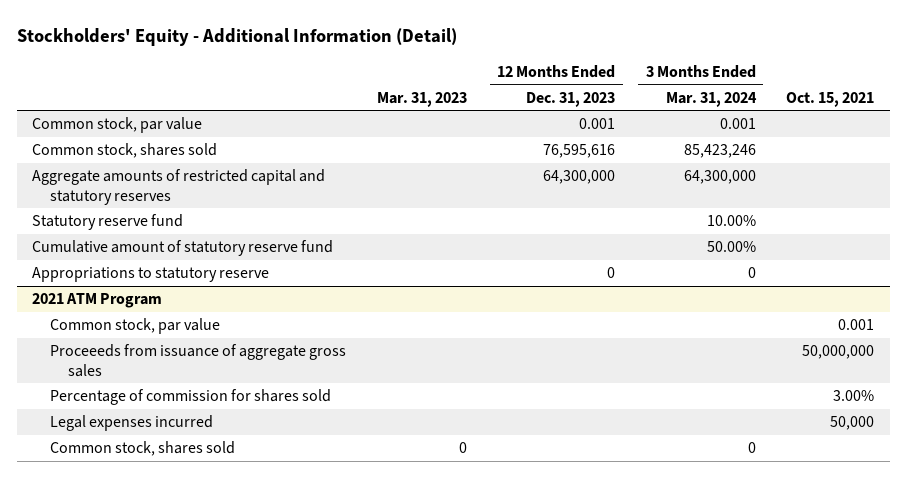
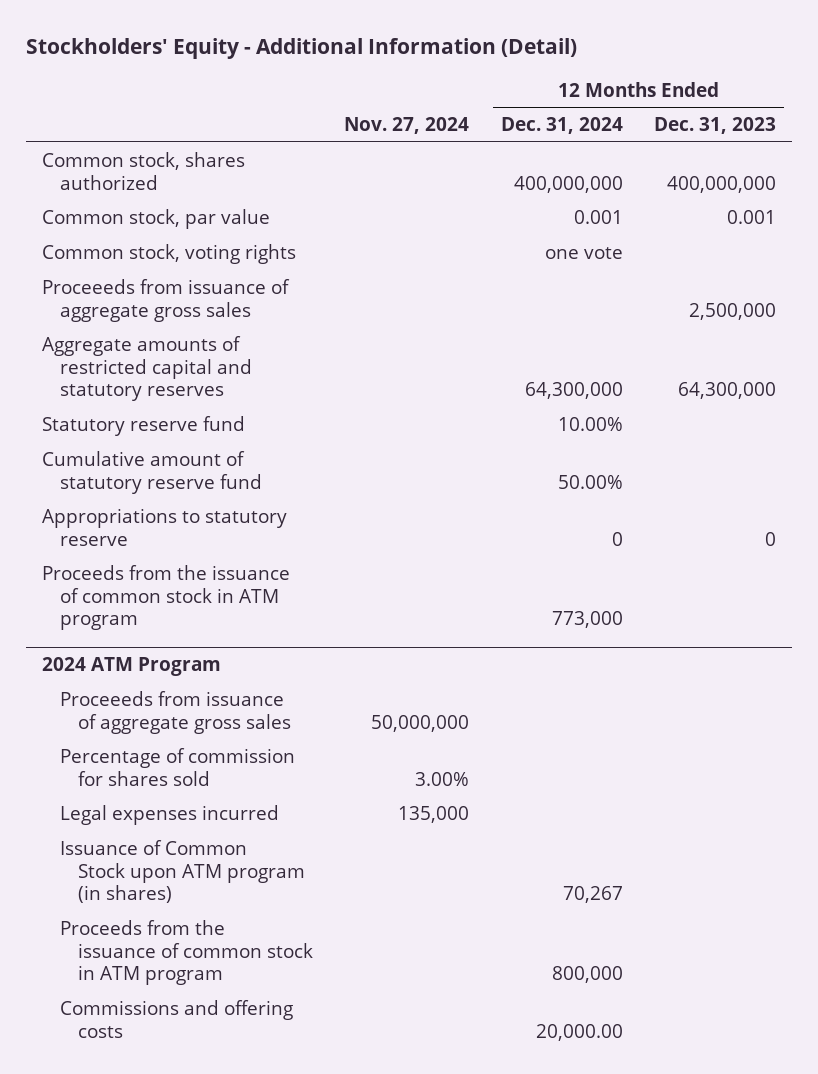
- | Mar. 31, 2023 | 12 Months Ended Dec. 31, 2023 | 3 Months Ended Mar. 31, 2024 | Oct. 15, 2021
+ | Nov. 27, 2024 | 12 Months Ended Dec. 31, 2024 | 12 Months Ended Dec. 31, 2023
+ Common stock, shares authorized | | 400,000,000 | 400,000,000
- Common stock, shares sold | | 76,595,616 | 85,423,246 |
+ Common stock, voting rights | | one vote |
+ Proceeeds from issuance of aggregate gross sales | | | 2,500,000
- 2021 ATM Program
- Common stock, par value | | | | 0.001
- Proceeeds from issuance of aggregate gross sales | | | | 50,000,000
- Percentage of commission for shares sold | | | | 3.00%
- Legal expenses incurred | | | | 50,000
- Common stock, shares sold | 0 | | 0 |
+ Proceeds from the issuance of common stock in ATM program | | 773,000 |
+ 2024 ATM Program
+ Proceeeds from issuance of aggregate gross sales | 50,000,000 | |
+ Percentage of commission for shares sold | 3.00% | |
+ Legal expenses incurred | 135,000 | |
+ Issuance of Common Stock upon ATM program (in shares) | | 70,267 |
+ Proceeds from the issuance of common stock in ATM program | | 800,000 |
+ Commissions and offering costs | | 20,000.00 |

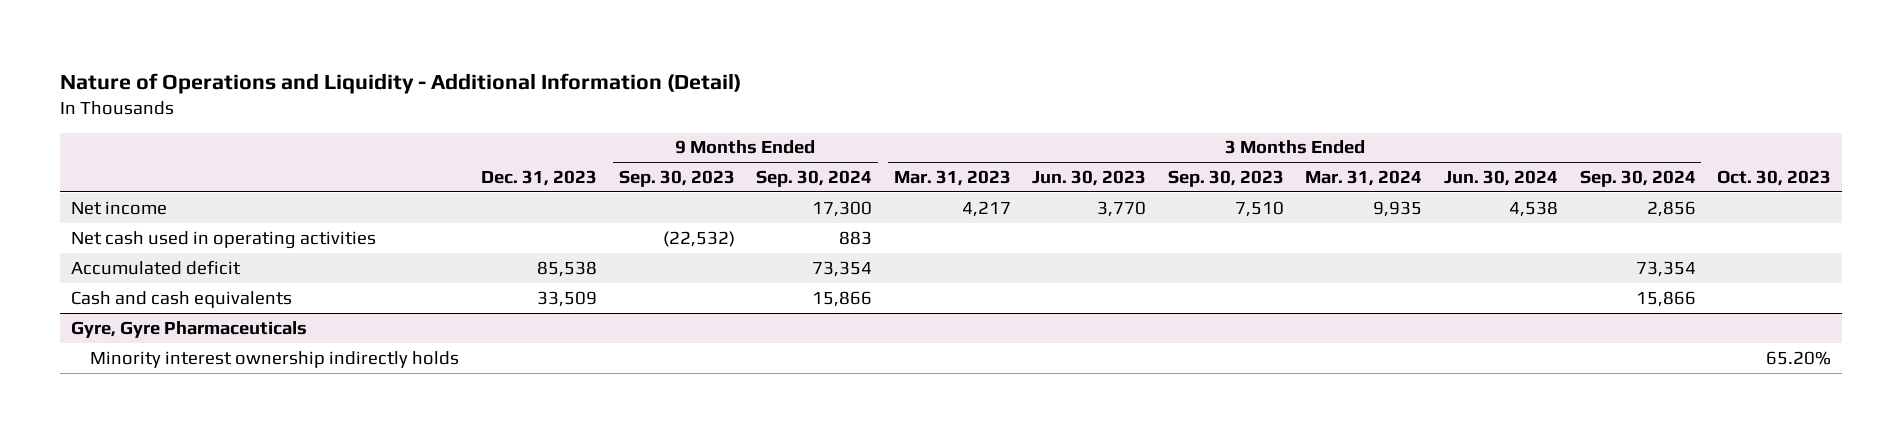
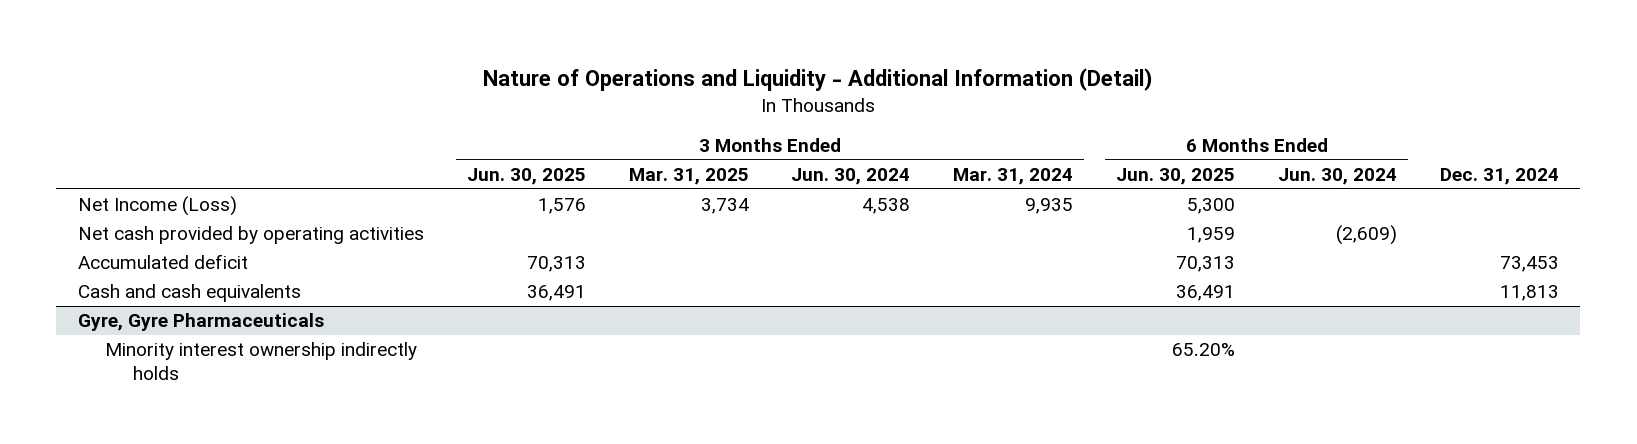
- | Dec. 31, 2023 | 9 Months Ended Sep. 30, 2023 | 9 Months Ended Sep. 30, 2024 | 3 Months Ended Mar. 31, 2023 | 3 Months Ended Jun. 30, 2023 | 3 Months Ended Sep. 30, 2023 | 3 Months Ended Mar. 31, 2024 | 3 Months Ended Jun. 30, 2024 | 3 Months Ended Sep. 30, 2024 | Oct. 30, 2023
+ | 3 Months Ended Jun. 30, 2025 | 3 Months Ended Mar. 31, 2025 | 3 Months Ended Jun. 30, 2024 | 3 Months Ended Mar. 31, 2024 | 6 Months Ended Jun. 30, 2025 | 6 Months Ended Jun. 30, 2024 | Dec. 31, 2024
- Net income | | | 17,300 | 4,217 | 3,770 | 7,510 | 9,935 | 4,538 | 2,856 |
- Net cash used in operating activities | | (22,532) | 883 | | | | | | |
+ Net Income (Loss) | 1,576 | 3,734 | 4,538 | 9,935 | 5,300 | |
+ Net cash provided by operating activities | | | | | 1,959 | (2,609) |

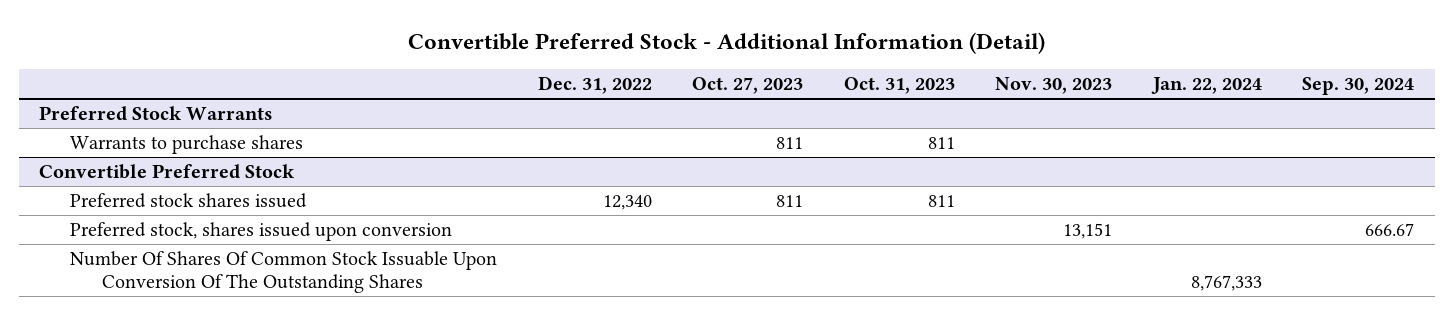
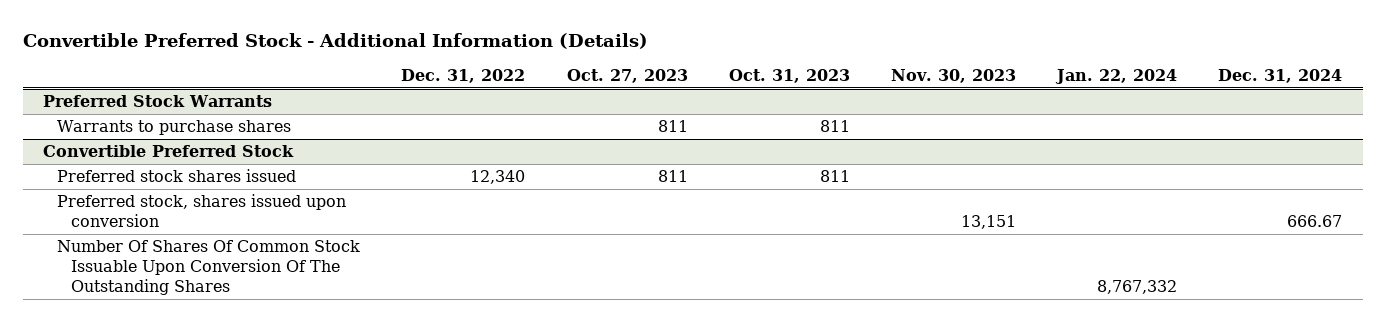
- Convertible Preferred Stock - Additional Information (Detail)
+ Convertible Preferred Stock - Additional Information (Details)
- | Dec. 31, 2022 | Oct. 27, 2023 | Oct. 31, 2023 | Nov. 30, 2023 | Jan. 22, 2024 | Sep. 30, 2024
+ | Dec. 31, 2022 | Oct. 27, 2023 | Oct. 31, 2023 | Nov. 30, 2023 | Jan. 22, 2024 | Dec. 31, 2024
@ Convertible Preferred Stock
- Number Of Shares Of Common Stock Issuable Upon Conversion Of The Outstanding Shares | | | | | 8,767,333 |
+ Number Of Shares Of Common Stock Issuable Upon Conversion Of The Outstanding Shares | | | | | 8,767,332 |

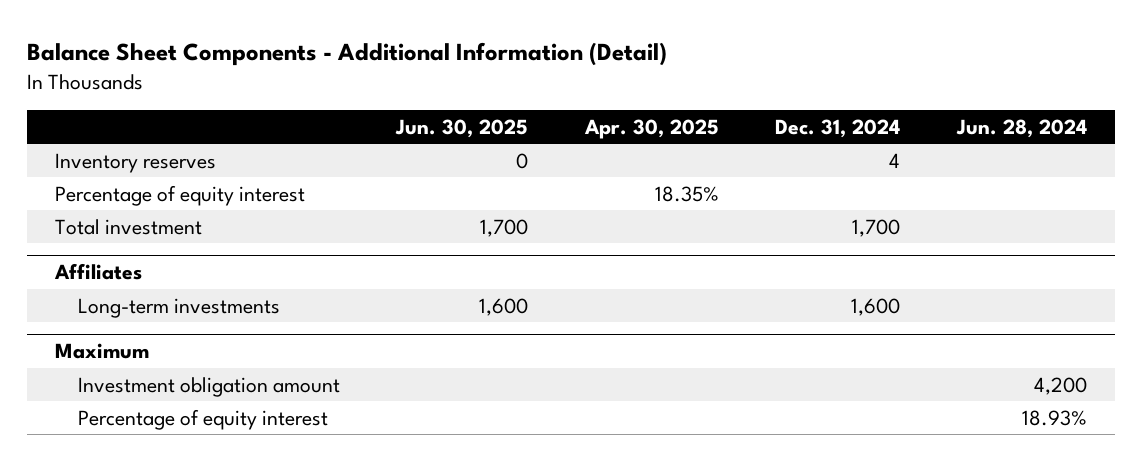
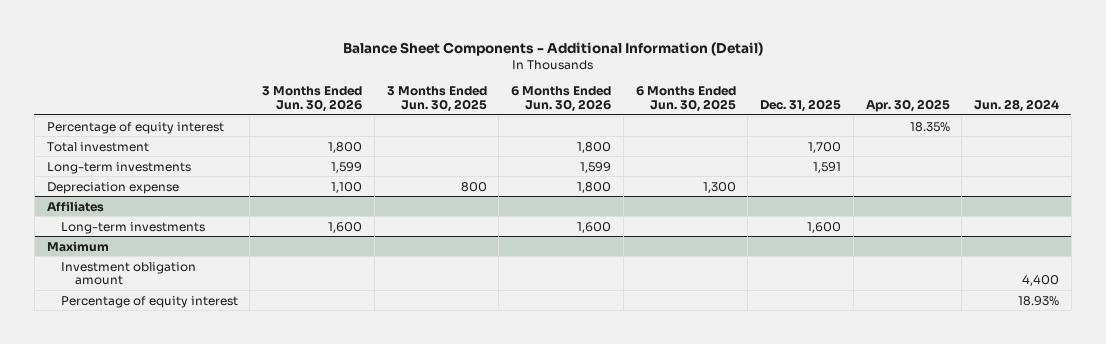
- | Jun. 30, 2025 | Apr. 30, 2025 | Dec. 31, 2024 | Jun. 28, 2024
+ | 3 Months Ended Jun. 30, 2026 | 3 Months Ended Jun. 30, 2025 | 6 Months Ended Jun. 30, 2026 | 6 Months Ended Jun. 30, 2025 | Dec. 31, 2025 | Apr. 30, 2025 | Jun. 28, 2024
- Inventory reserves | 0 | | 4 |
+ Long-term investments | 1,599 | | 1,599 | | 1,591 | |
+ Depreciation expense | 1,100 | 800 | 1,800 | 1,300 | | |
@ Maximum
- Investment obligation amount | | | | 4,200
+ Investment obligation amount | | | | | | | 4,400

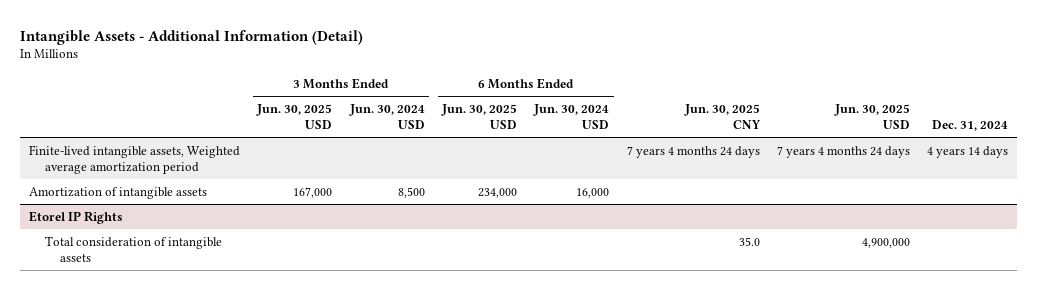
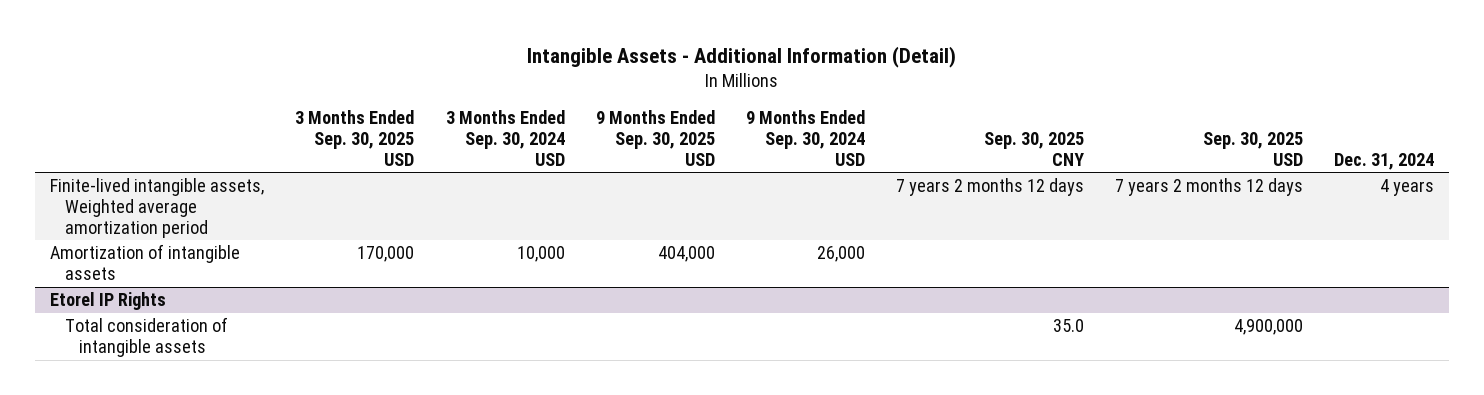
- | 3 Months Ended Jun. 30, 2025 USD | 3 Months Ended Jun. 30, 2024 USD | 6 Months Ended Jun. 30, 2025 USD | 6 Months Ended Jun. 30, 2024 USD | Jun. 30, 2025 CNY | Jun. 30, 2025 USD | Dec. 31, 2024
+ | 3 Months Ended Sep. 30, 2025 USD | 3 Months Ended Sep. 30, 2024 USD | 9 Months Ended Sep. 30, 2025 USD | 9 Months Ended Sep. 30, 2024 USD | Sep. 30, 2025 CNY | Sep. 30, 2025 USD | Dec. 31, 2024
- Finite-lived intangible assets, Weighted average amortization period | | | | | 7 years 4 months 24 days | 7 years 4 months 24 days | 4 years 14 days
+ Finite-lived intangible assets, Weighted average amortization period | | | | | 7 years 2 months 12 days | 7 years 2 months 12 days | 4 years

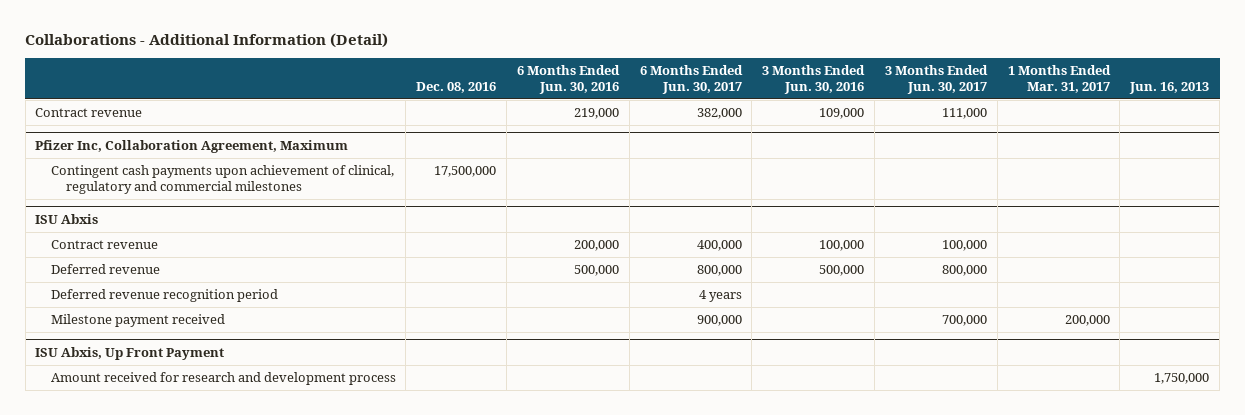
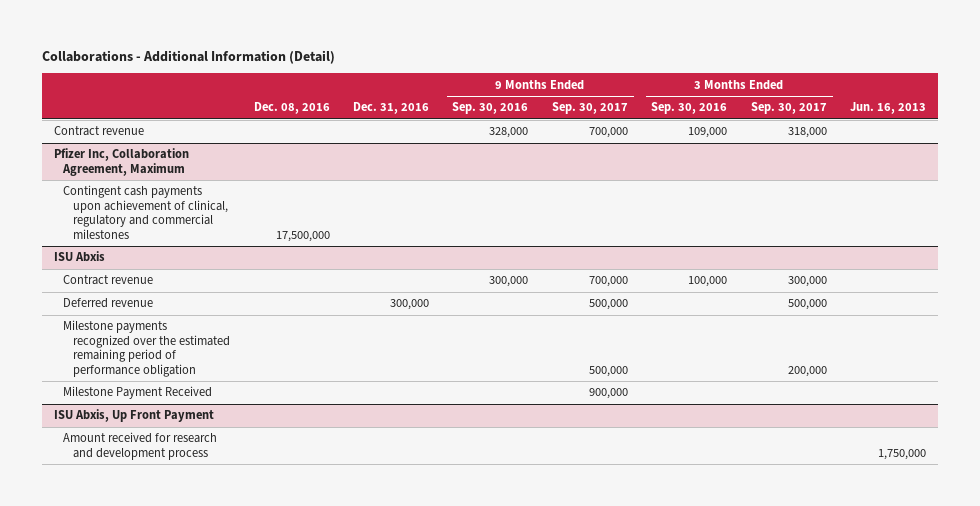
- | Dec. 08, 2016 | 6 Months Ended Jun. 30, 2016 | 6 Months Ended Jun. 30, 2017 | 3 Months Ended Jun. 30, 2016 | 3 Months Ended Jun. 30, 2017 | 1 Months Ended Mar. 31, 2017 | Jun. 16, 2013
+ | Dec. 08, 2016 | Dec. 31, 2016 | 9 Months Ended Sep. 30, 2016 | 9 Months Ended Sep. 30, 2017 | 3 Months Ended Sep. 30, 2016 | 3 Months Ended Sep. 30, 2017 | Jun. 16, 2013
@ ISU Abxis
- Deferred revenue recognition period | | | 4 years | | | |
- Milestone payment received | | | 900,000 | | 700,000 | 200,000 |
+ Milestone payments recognized over the estimated remaining period of performance obligation | | | | 500,000 | | 200,000 |
+ Milestone Payment Received | | | | 900,000 | | |

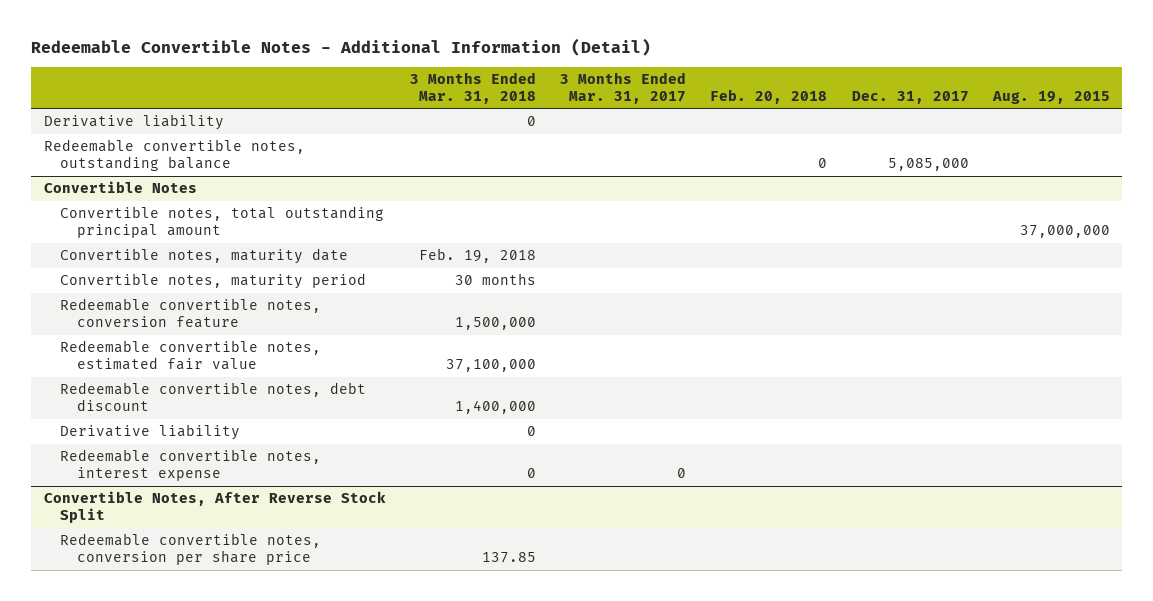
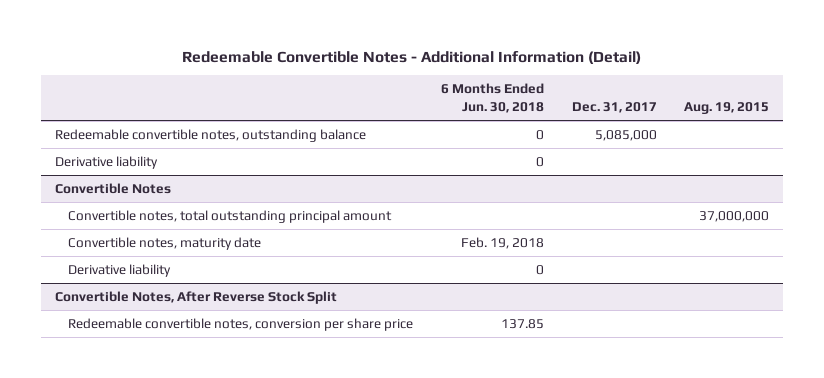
- | 3 Months Ended Mar. 31, 2018 | 3 Months Ended Mar. 31, 2017 | Feb. 20, 2018 | Dec. 31, 2017 | Aug. 19, 2015
+ | 6 Months Ended Jun. 30, 2018 | Dec. 31, 2017 | Aug. 19, 2015
moved down: Derivative liability | 0 | |
@ Convertible Notes
- Convertible notes, maturity period | 30 months | | | |
- Redeemable convertible notes, conversion feature | 1,500,000 | | | |
- Redeemable convertible notes, estimated fair value | 37,100,000 | | | |
- Redeemable convertible notes, debt discount | 1,400,000 | | | |
- Redeemable convertible notes, interest expense | 0 | 0 | | |

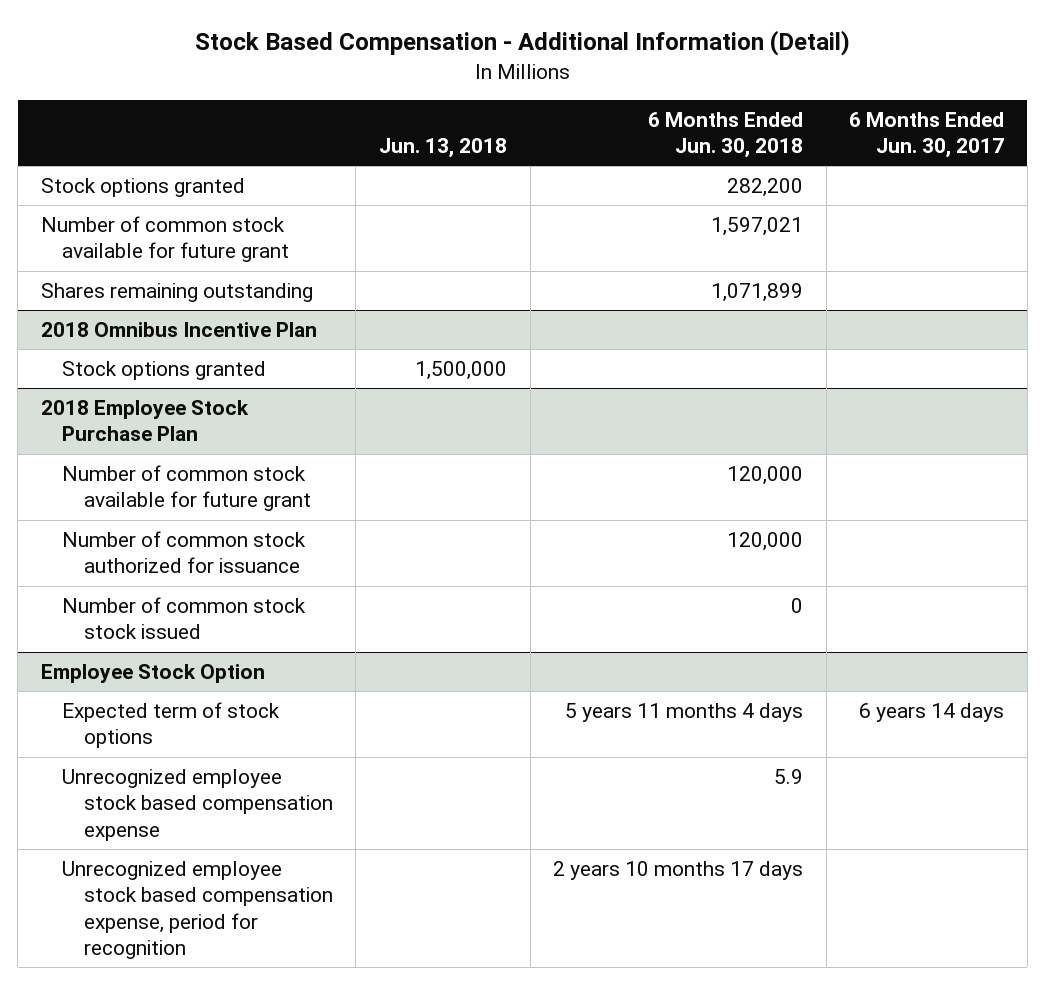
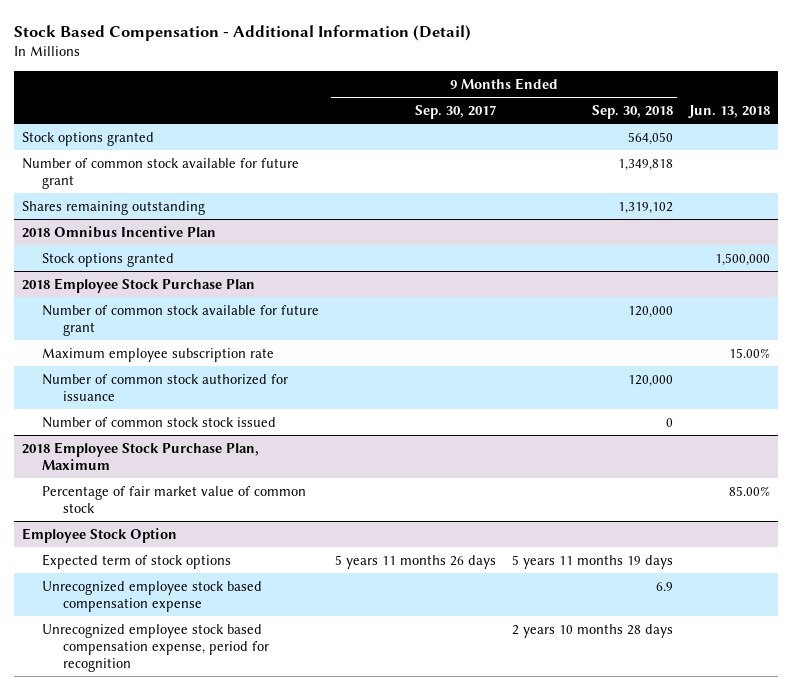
- | Jun. 13, 2018 | 6 Months Ended Jun. 30, 2018 | 6 Months Ended Jun. 30, 2017
+ | 9 Months Ended Sep. 30, 2017 | 9 Months Ended Sep. 30, 2018 | Jun. 13, 2018
@ 2018 Employee Stock Purchase Plan
+ Maximum employee subscription rate | | | 15.00%
+ 2018 Employee Stock Purchase Plan, Maximum
+ Percentage of fair market value of common stock | | | 85.00%

